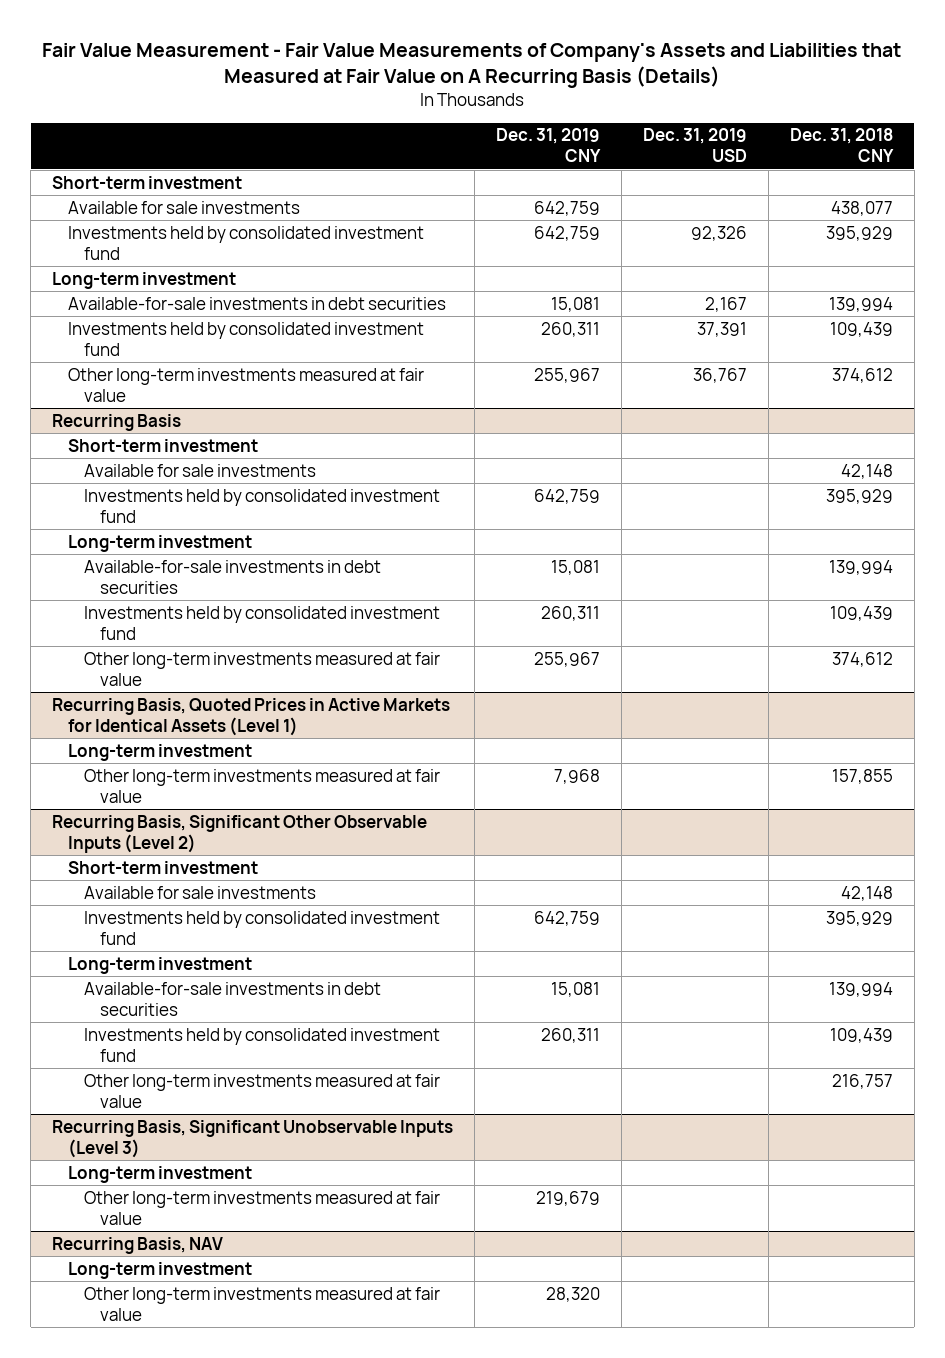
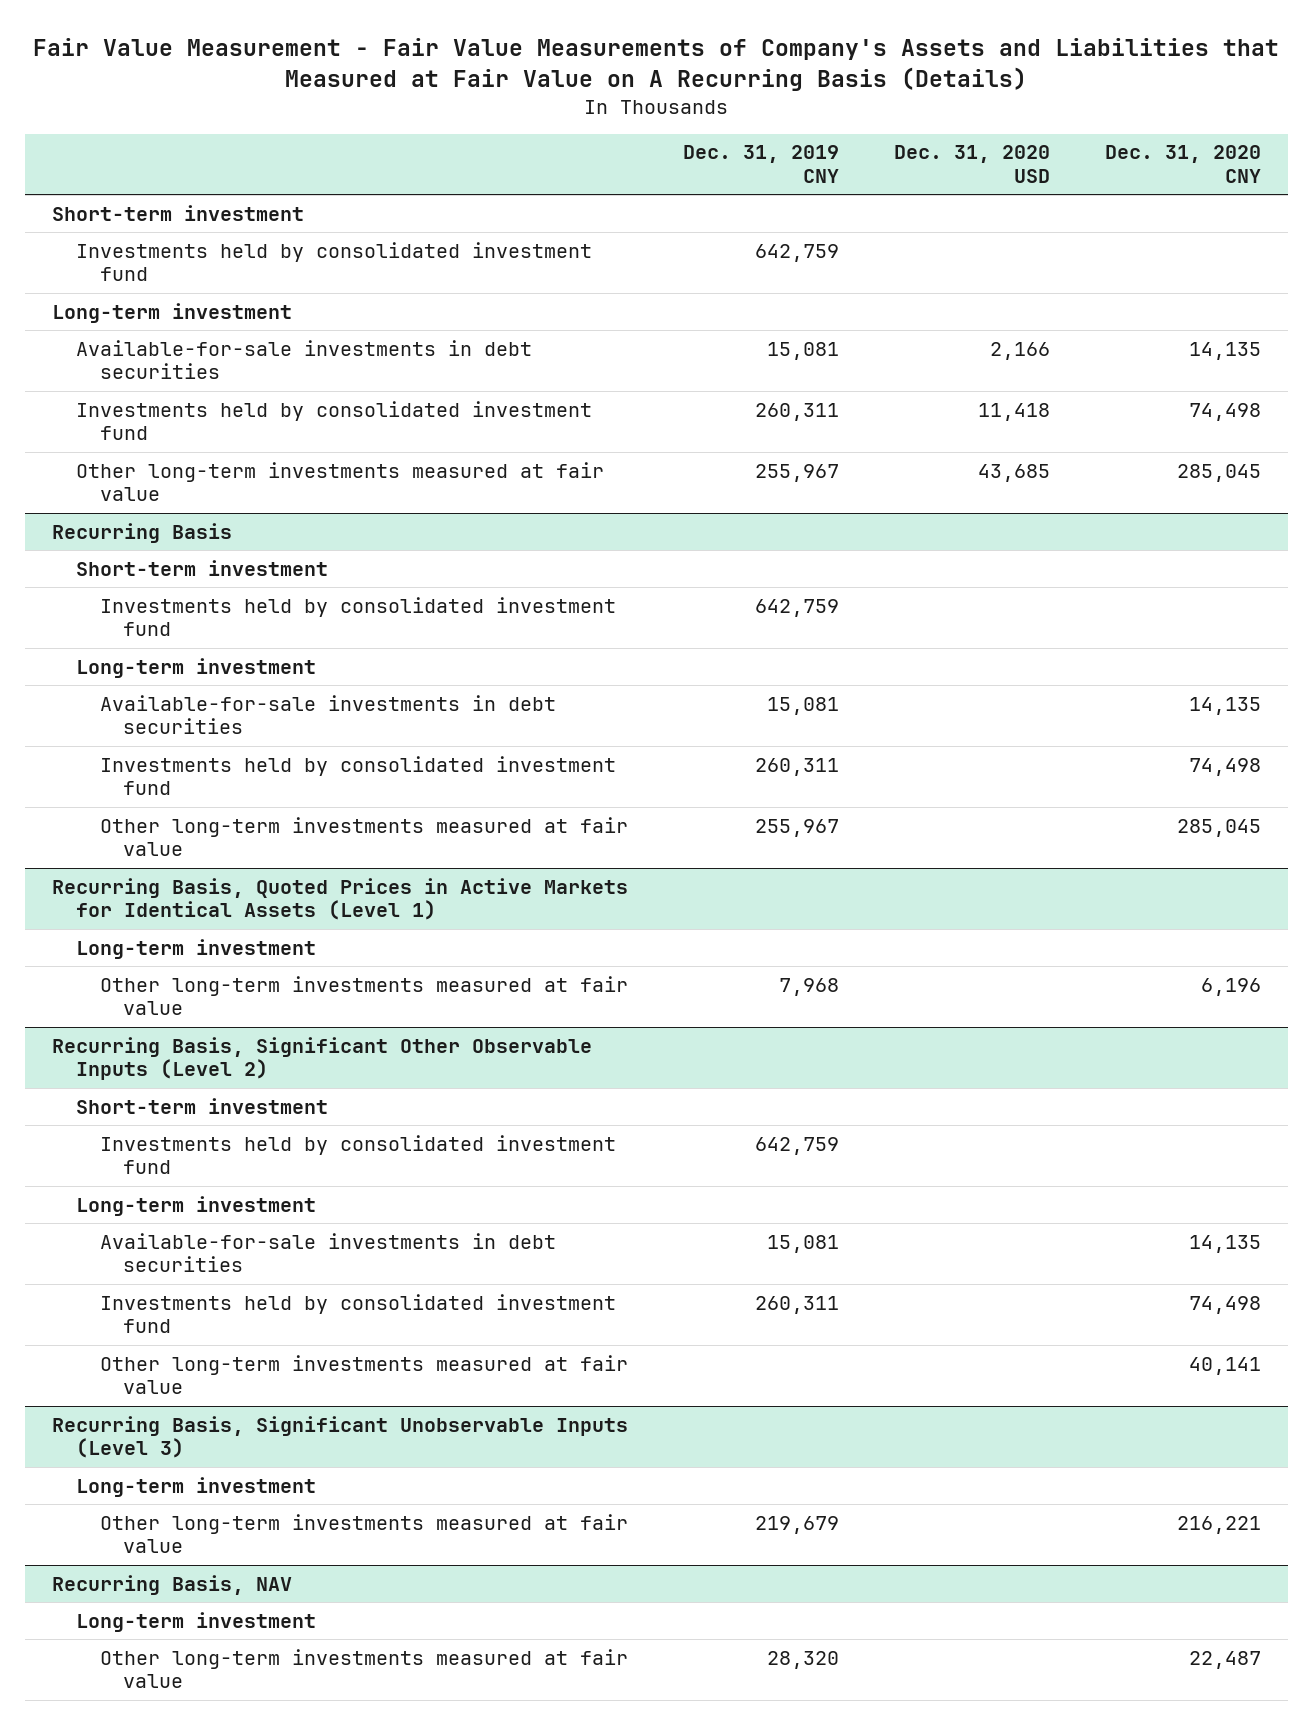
- | Dec. 31, 2019 CNY | Dec. 31, 2019 USD | Dec. 31, 2018 CNY
+ | Dec. 31, 2019 CNY | Dec. 31, 2020 USD | Dec. 31, 2020 CNY
- Available for sale investments | 642,759 | | 438,077
@ Recurring Basis
- Available for sale investments | | | 42,148
@ Recurring Basis, Significant Other Observable Inputs (Level 2)
- Available for sale investments | | | 42,148

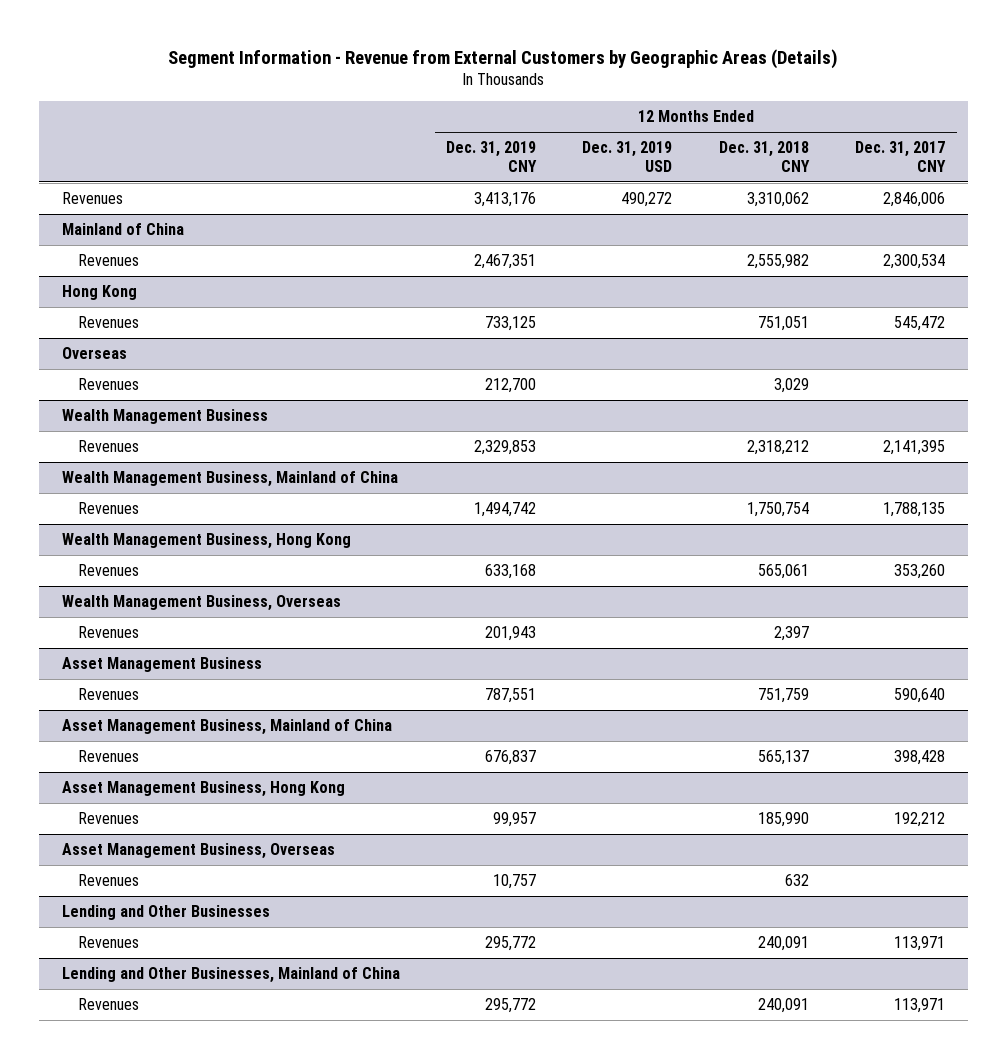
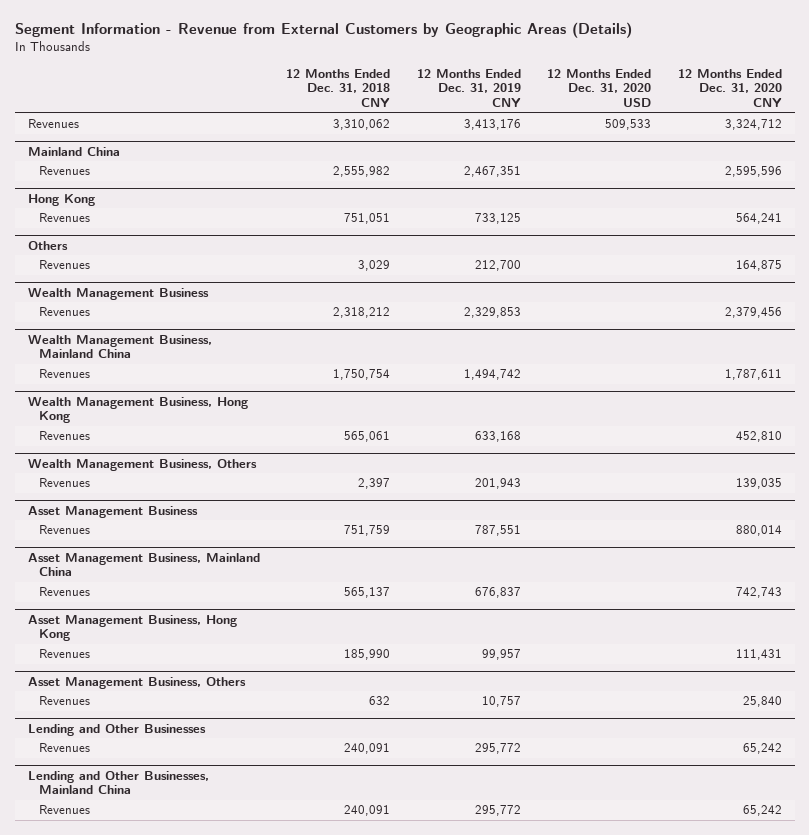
- | 12 Months Ended Dec. 31, 2019 CNY | 12 Months Ended Dec. 31, 2019 USD | 12 Months Ended Dec. 31, 2018 CNY | 12 Months Ended Dec. 31, 2017 CNY
+ | 12 Months Ended Dec. 31, 2018 CNY | 12 Months Ended Dec. 31, 2019 CNY | 12 Months Ended Dec. 31, 2020 USD | 12 Months Ended Dec. 31, 2020 CNY
- Mainland of China
+ Mainland China
- Overseas
+ Others
- Wealth Management Business, Mainland of China
+ Wealth Management Business, Mainland China
- Wealth Management Business, Overseas
+ Wealth Management Business, Others
- Asset Management Business, Mainland of China
+ Asset Management Business, Mainland China
- Asset Management Business, Overseas
+ Asset Management Business, Others
- Lending and Other Businesses, Mainland of China
+ Lending and Other Businesses, Mainland China

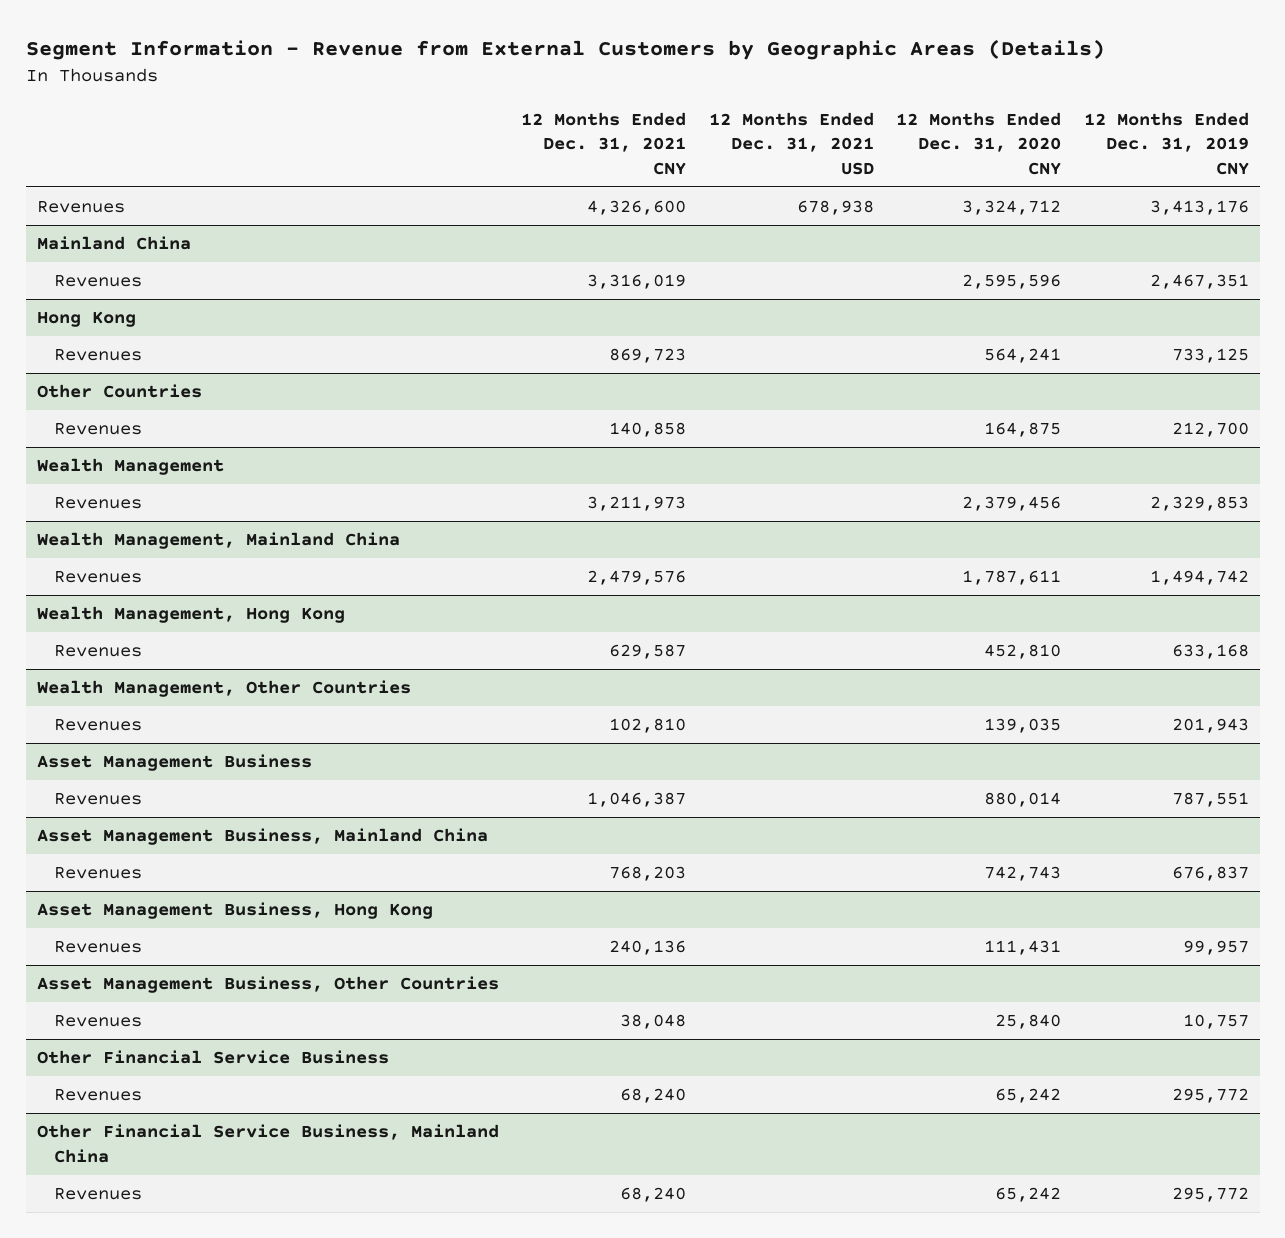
- | 12 Months Ended Dec. 31, 2018 CNY | 12 Months Ended Dec. 31, 2019 CNY | 12 Months Ended Dec. 31, 2020 USD | 12 Months Ended Dec. 31, 2020 CNY
+ | 12 Months Ended Dec. 31, 2021 CNY | 12 Months Ended Dec. 31, 2021 USD | 12 Months Ended Dec. 31, 2020 CNY | 12 Months Ended Dec. 31, 2019 CNY
- Others
+ Other Countries
- Wealth Management Business
+ Wealth Management
- Wealth Management Business, Mainland China
+ Wealth Management, Mainland China
- Wealth Management Business, Hong Kong
+ Wealth Management, Hong Kong
- Wealth Management Business, Others
+ Wealth Management, Other Countries
- Asset Management Business, Others
+ Asset Management Business, Other Countries
- Lending and Other Businesses
+ Other Financial Service Business
- Lending and Other Businesses, Mainland China
+ Other Financial Service Business, Mainland China

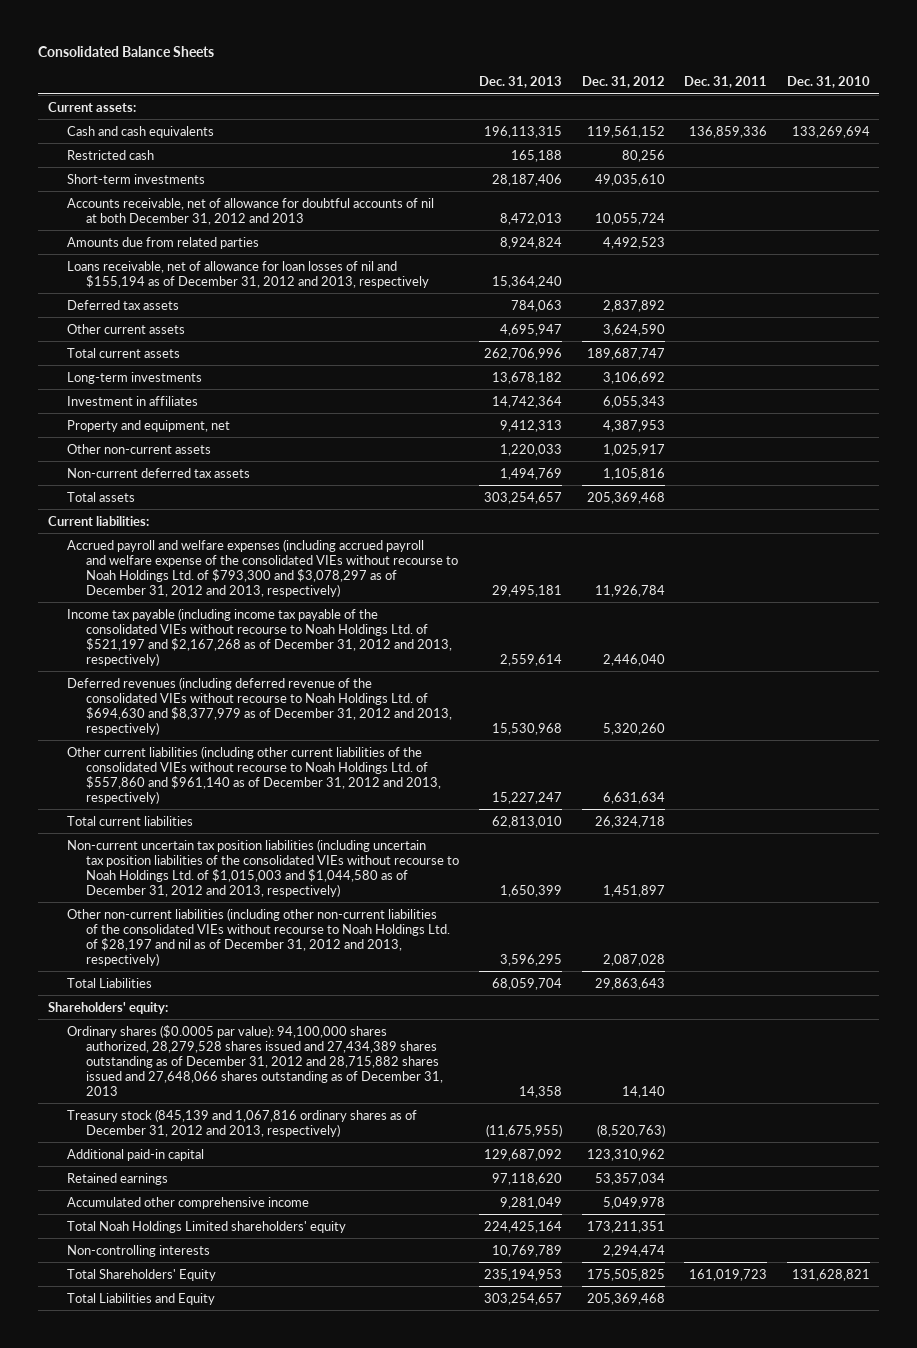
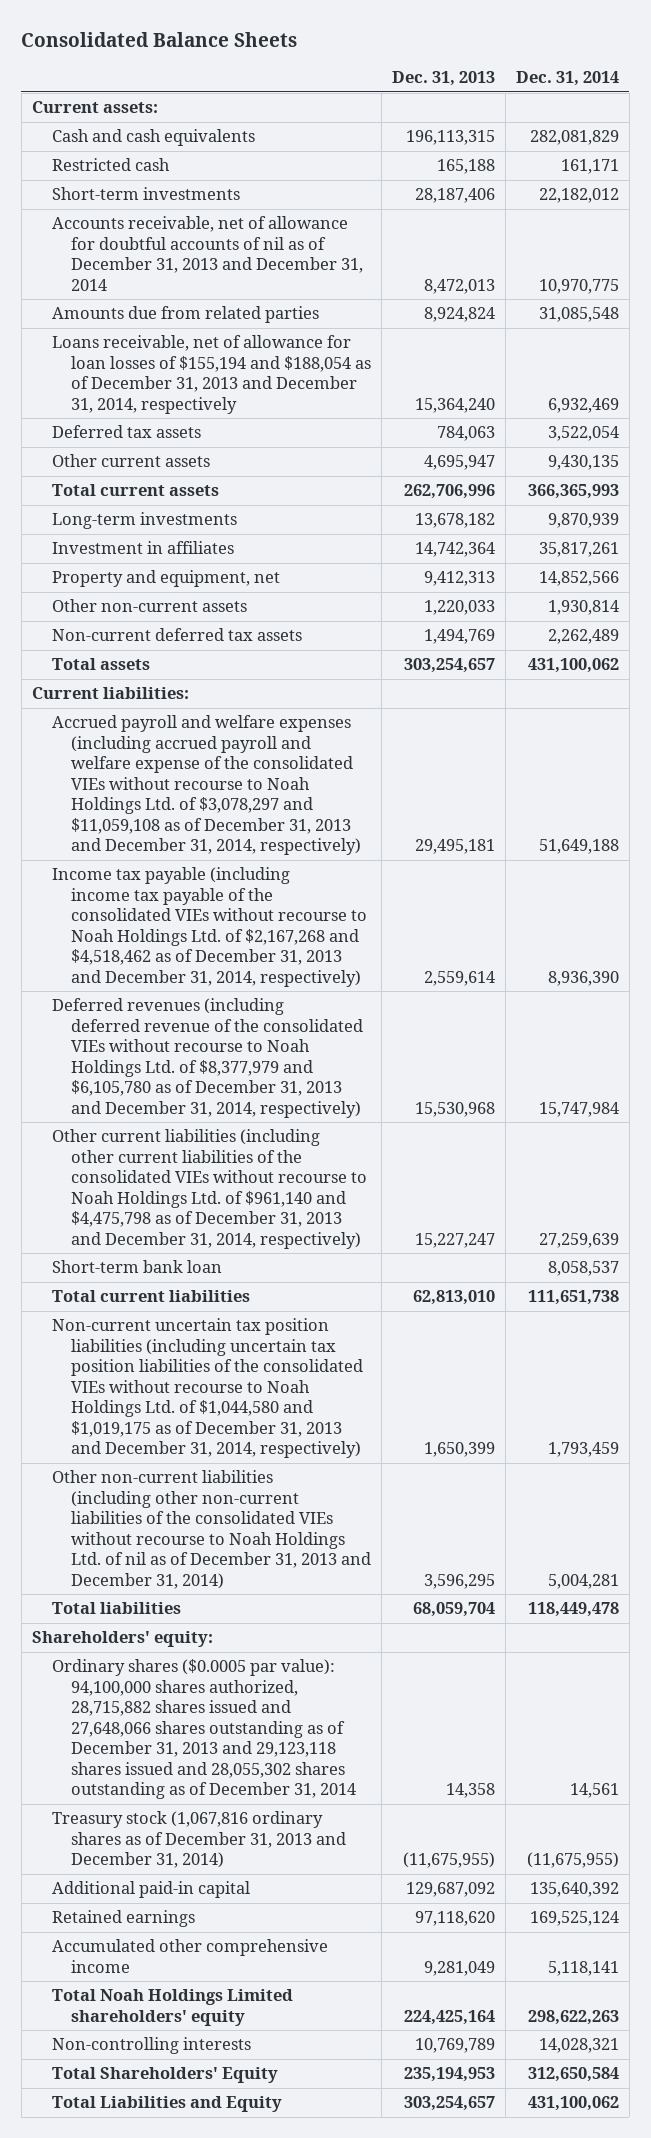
- | Dec. 31, 2013 | Dec. 31, 2012 | Dec. 31, 2011 | Dec. 31, 2010
+ | Dec. 31, 2013 | Dec. 31, 2014
- Accounts receivable, net of allowance for doubtful accounts of nil at both December 31, 2012 and 2013 | 8,472,013 | 10,055,724 | |
+ Accounts receivable, net of allowance for doubtful accounts of nil as of December 31, 2013 and December 31, 2014 | 8,472,013 | 10,970,775
- Loans receivable, net of allowance for loan losses of nil and $155,194 as of December 31, 2012 and 2013, respectively | 15,364,240 | | |
+ Loans receivable, net of allowance for loan losses of $155,194 and $188,054 as of December 31, 2013 and December 31, 2014, respectively | 15,364,240 | 6,932,469
- Accrued payroll and welfare expenses (including accrued payroll and welfare expense of the consolidated VIEs without recourse to Noah Holdings Ltd. of $793,300 and $3,078,297 as of December 31, 2012 and 2013, respectively) | 29,495,181 | 11,926,784 | |
- Income tax payable (including income tax payable of the consolidated VIEs without recourse to Noah Holdings Ltd. of $521,197 and $2,167,268 as of December 31, 2012 and 2013, respectively) | 2,559,614 | 2,446,040 | |
- Deferred revenues (including deferred revenue of the consolidated VIEs without recourse to Noah Holdings Ltd. of $694,630 and $8,377,979 as of December 31, 2012 and 2013, respectively) | 15,530,968 | 5,320,260 | |
- Other current liabilities (including other current liabilities of the consolidated VIEs without recourse to Noah Holdings Ltd. of $557,860 and $961,140 as of December 31, 2012 and 2013, respectively) | 15,227,247 | 6,631,634 | |
+ Accrued payroll and welfare expenses (including accrued payroll and welfare expense of the consolidated VIEs without recourse to Noah Holdings Ltd. of $3,078,297 and $11,059,108 as of December 31, 2013 and December 31, 2014, respectively) | 29,495,181 | 51,649,188
+ Income tax payable (including income tax payable of the consolidated VIEs without recourse to Noah Holdings Ltd. of $2,167,268 and $4,518,462 as of December 31, 2013 and December 31, 2014, respectively) | 2,559,614 | 8,936,390
+ Deferred revenues (including deferred revenue of the consolidated VIEs without recourse to Noah Holdings Ltd. of $8,377,979 and $6,105,780 as of December 31, 2013 and December 31, 2014, respectively) | 15,530,968 | 15,747,984
+ Other current liabilities (including other current liabilities of the consolidated VIEs without recourse to Noah Holdings Ltd. of $961,140 and $4,475,798 as of December 31, 2013 and December 31, 2014, respectively) | 15,227,247 | 27,259,639
+ Short-term bank loan | | 8,058,537
- Non-current uncertain tax position liabilities (including uncertain tax position liabilities of the consolidated VIEs without recourse to Noah Holdings Ltd. of $1,015,003 and $1,044,580 as of December 31, 2012 and 2013, respectively) | 1,650,399 | 1,451,897 | |
- Other non-current liabilities (including other non-current liabilities of the consolidated VIEs without recourse to Noah Holdings Ltd. of $28,197 and nil as of December 31, 2012 and 2013, respectively) | 3,596,295 | 2,087,028 | |
- Total Liabilities | 68,059,704 | 29,863,643 | |
+ Non-current uncertain tax position liabilities (including uncertain tax position liabilities of the consolidated VIEs without recourse to Noah Holdings Ltd. of $1,044,580 and $1,019,175 as of December 31, 2013 and December 31, 2014, respectively) | 1,650,399 | 1,793,459
+ Other non-current liabilities (including other non-current liabilities of the consolidated VIEs without recourse to Noah Holdings Ltd. of nil as of December 31, 2013 and December 31, 2014) | 3,596,295 | 5,004,281
+ Total liabilities | 68,059,704 | 118,449,478
- Ordinary shares ($0.0005 par value): 94,100,000 shares authorized, 28,279,528 shares issued and 27,434,389 shares outstanding as of December 31, 2012 and 28,715,882 shares issued and 27,648,066 shares outstanding as of December 31, 2013 | 14,358 | 14,140 | |
- Treasury stock (845,139 and 1,067,816 ordinary shares as of December 31, 2012 and 2013, respectively) | (11,675,955) | (8,520,763) | |
+ Ordinary shares ($0.0005 par value): 94,100,000 shares authorized, 28,715,882 shares issued and 27,648,066 shares outstanding as of December 31, 2013 and 29,123,118 shares issued and 28,055,302 shares outstanding as of December 31, 2014 | 14,358 | 14,561
+ Treasury stock (1,067,816 ordinary shares as of December 31, 2013 and December 31, 2014) | (11,675,955) | (11,675,955)

